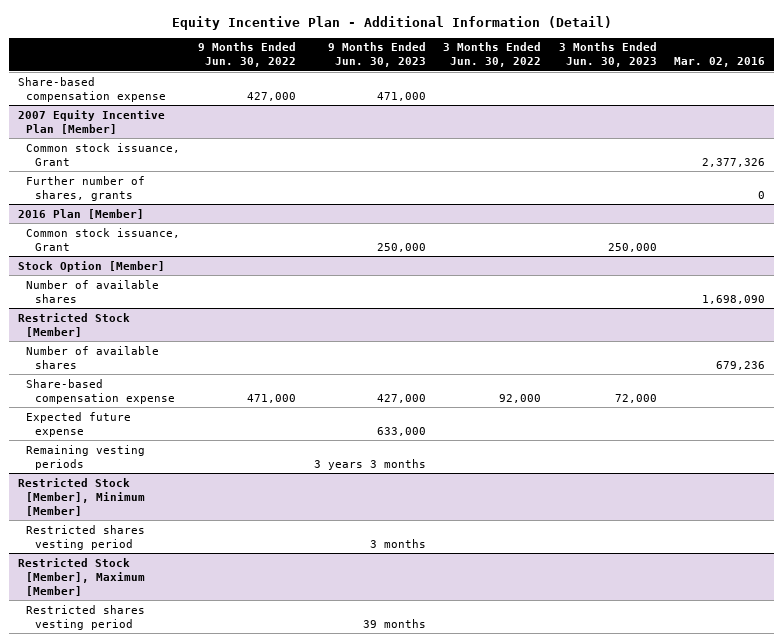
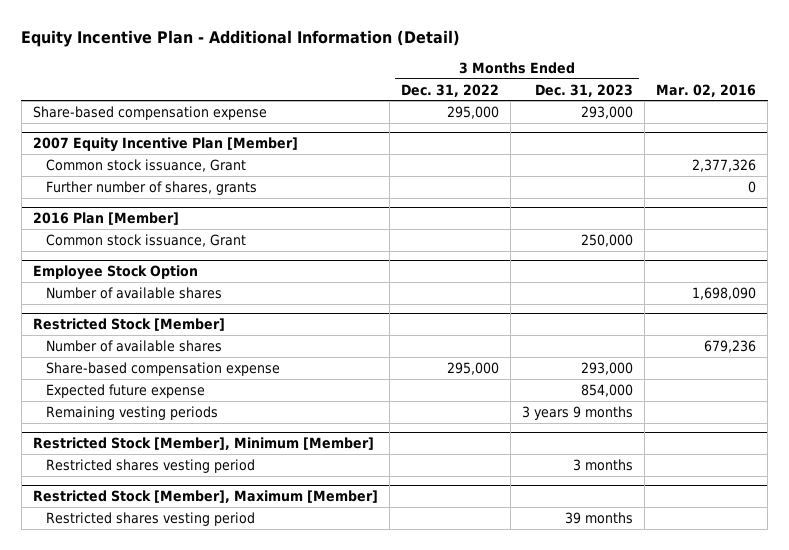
- | 9 Months Ended Jun. 30, 2022 | 9 Months Ended Jun. 30, 2023 | 3 Months Ended Jun. 30, 2022 | 3 Months Ended Jun. 30, 2023 | Mar. 02, 2016
+ | 3 Months Ended Dec. 31, 2022 | 3 Months Ended Dec. 31, 2023 | Mar. 02, 2016
- Stock Option [Member]
+ Employee Stock Option

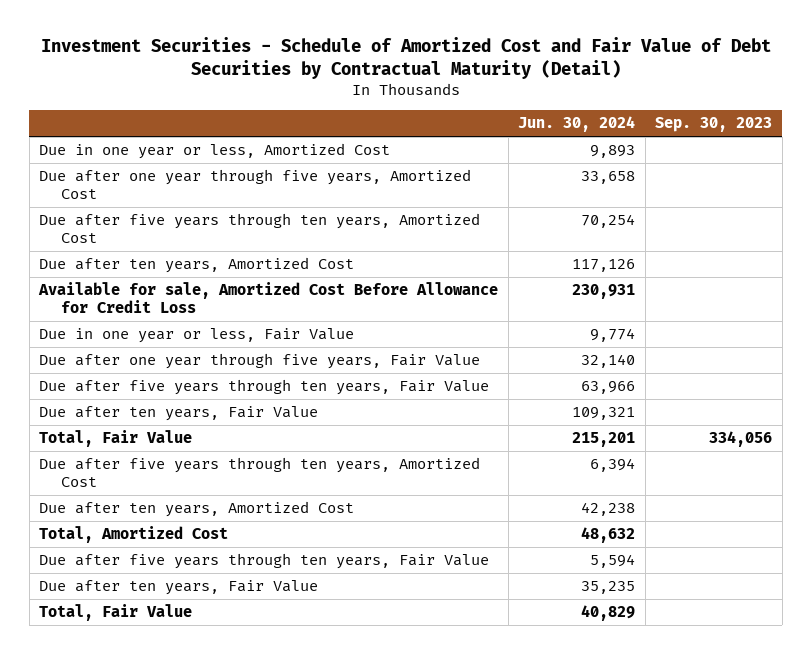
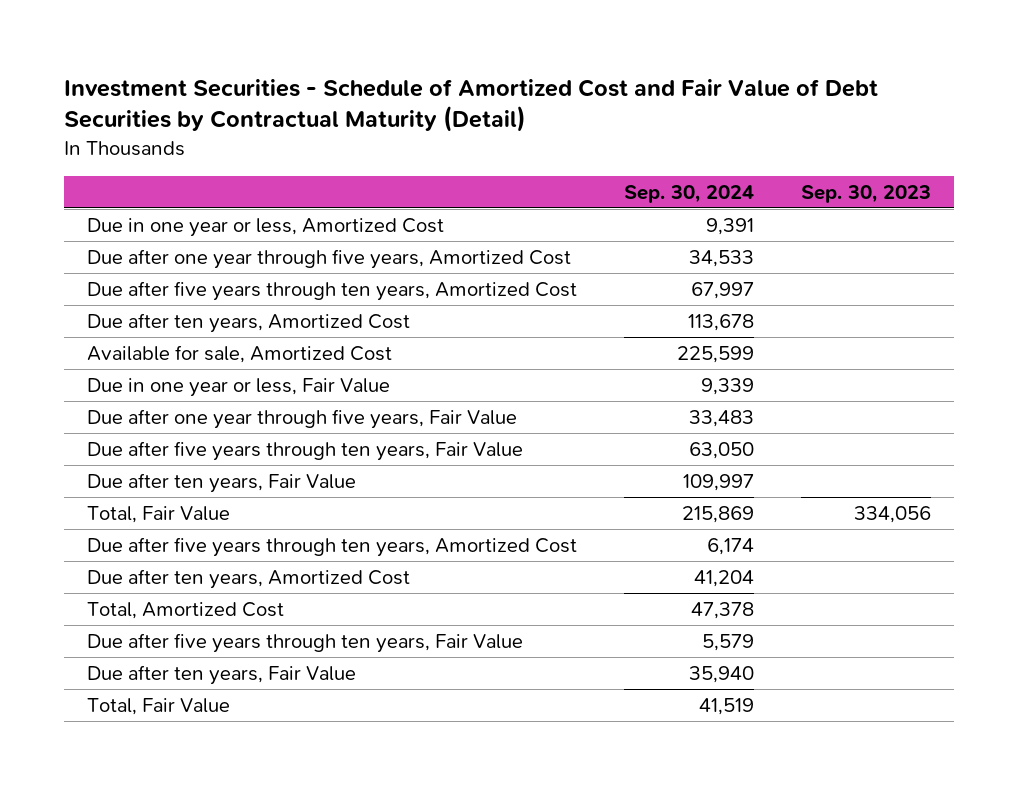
- | Jun. 30, 2024 | Sep. 30, 2023
+ | Sep. 30, 2024 | Sep. 30, 2023
- Available for sale, Amortized Cost Before Allowance for Credit Loss | 230,931 |
+ Available for sale, Amortized Cost | 225,599 |

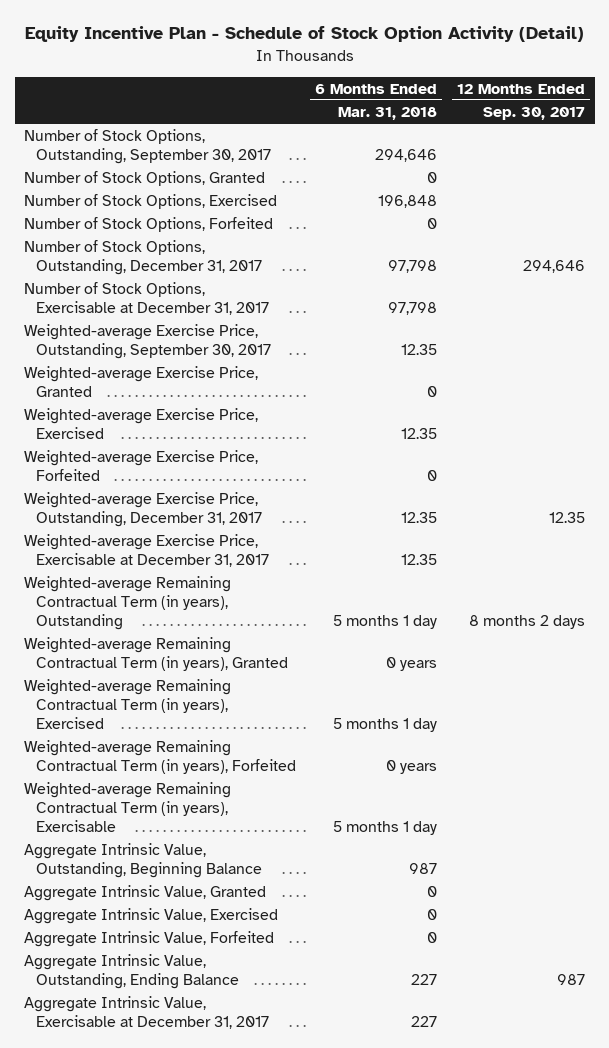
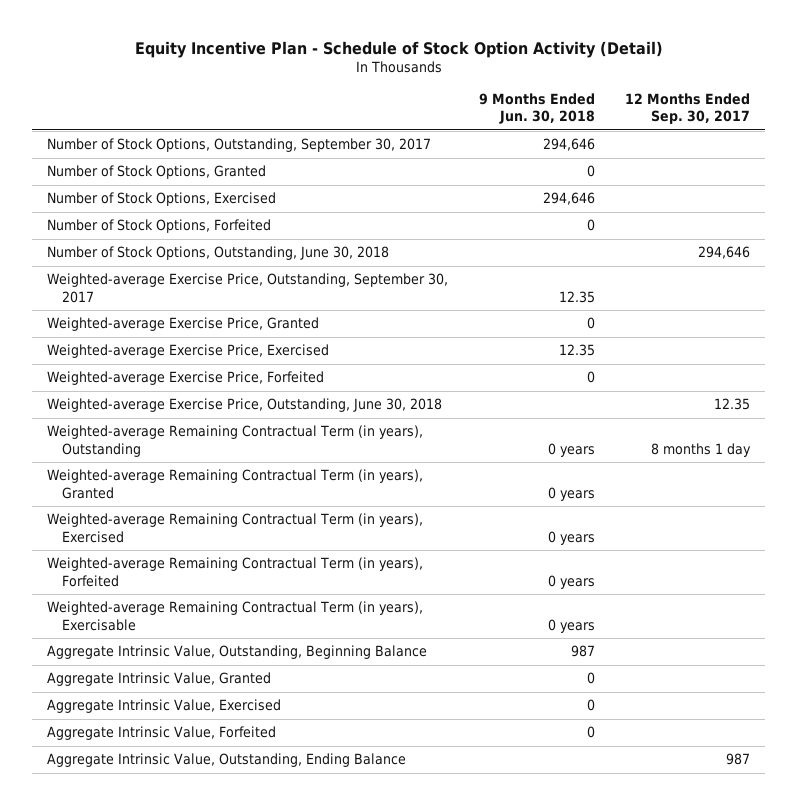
- | 6 Months Ended Mar. 31, 2018 | 12 Months Ended Sep. 30, 2017
+ | 9 Months Ended Jun. 30, 2018 | 12 Months Ended Sep. 30, 2017
- Number of Stock Options, Outstanding, December 31, 2017 | 97,798 | 294,646
- Number of Stock Options, Exercisable at December 31, 2017 | 97,798 |
+ Number of Stock Options, Outstanding, June 30, 2018 | | 294,646
- Weighted-average Exercise Price, Outstanding, December 31, 2017 | 12.35 | 12.35
- Weighted-average Exercise Price, Exercisable at December 31, 2017 | 12.35 |
- Weighted-average Remaining Contractual Term (in years), Outstanding | 5 months 1 day | 8 months 2 days
+ Weighted-average Exercise Price, Outstanding, June 30, 2018 | | 12.35
+ Weighted-average Remaining Contractual Term (in years), Outstanding | 0 years | 8 months 1 day
- Aggregate Intrinsic Value, Exercisable at December 31, 2017 | 227 |

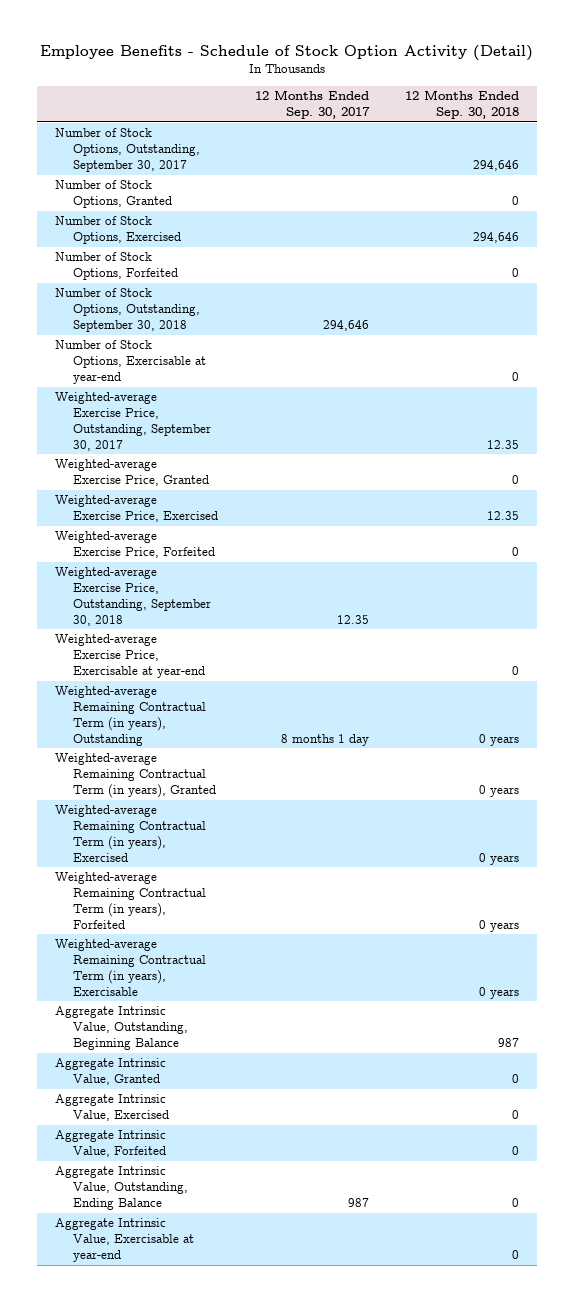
- Equity Incentive Plan - Schedule of Stock Option Activity (Detail)
+ Employee Benefits - Schedule of Stock Option Activity (Detail)
- | 9 Months Ended Jun. 30, 2018 | 12 Months Ended Sep. 30, 2017
+ | 12 Months Ended Sep. 30, 2017 | 12 Months Ended Sep. 30, 2018
- Number of Stock Options, Outstanding, June 30, 2018 | | 294,646
+ Number of Stock Options, Outstanding, September 30, 2018 | 294,646 |
+ Number of Stock Options, Exercisable at year-end | | 0
- Weighted-average Exercise Price, Outstanding, June 30, 2018 | | 12.35
+ Weighted-average Exercise Price, Outstanding, September 30, 2018 | 12.35 |
+ Weighted-average Exercise Price, Exercisable at year-end | | 0
+ Aggregate Intrinsic Value, Exercisable at year-end | | 0

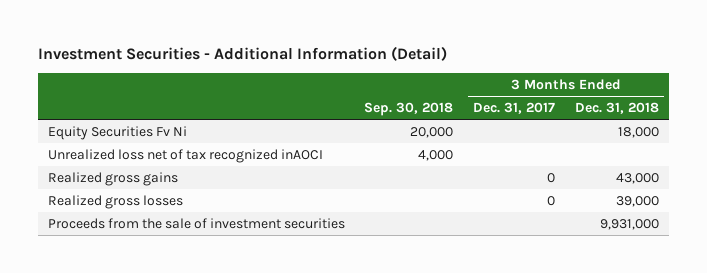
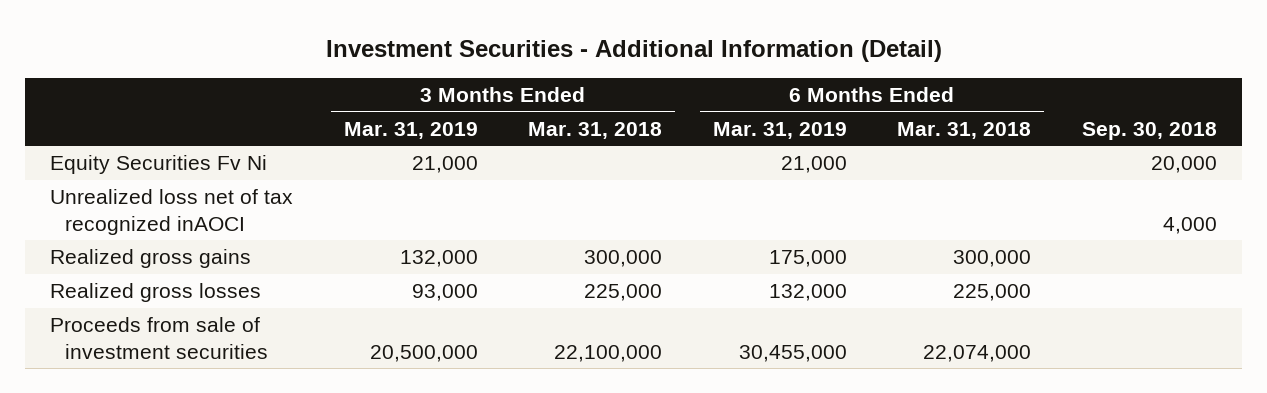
- | Sep. 30, 2018 | 3 Months Ended Dec. 31, 2017 | 3 Months Ended Dec. 31, 2018
+ | 3 Months Ended Mar. 31, 2019 | 3 Months Ended Mar. 31, 2018 | 6 Months Ended Mar. 31, 2019 | 6 Months Ended Mar. 31, 2018 | Sep. 30, 2018
- Proceeds from the sale of investment securities | | | 9,931,000
+ Proceeds from sale of investment securities | 20,500,000 | 22,100,000 | 30,455,000 | 22,074,000 |

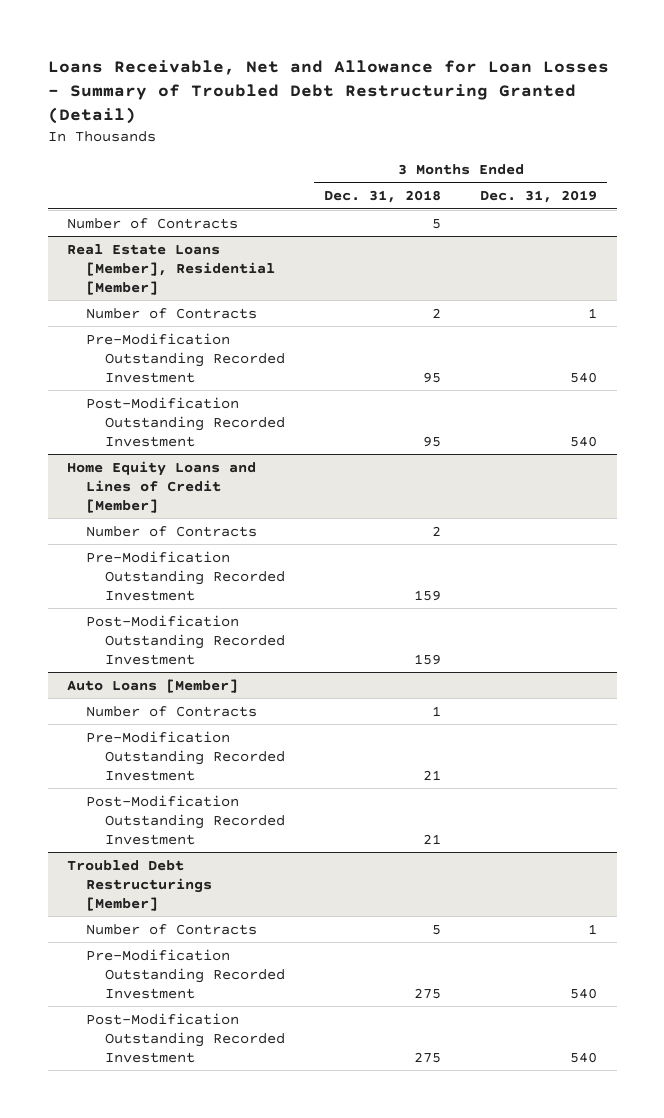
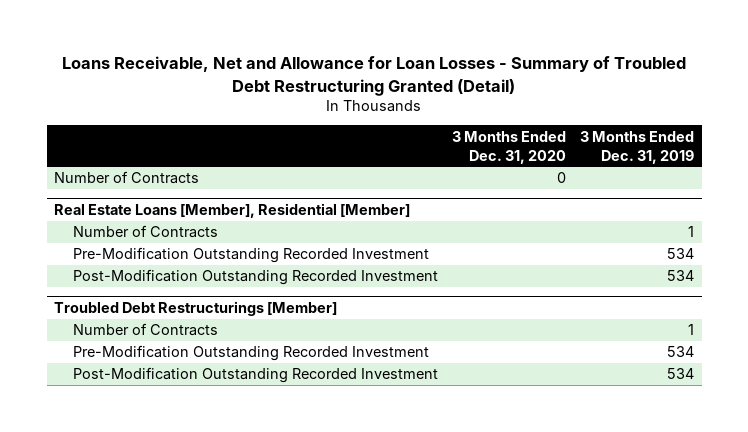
- | 3 Months Ended Dec. 31, 2018 | 3 Months Ended Dec. 31, 2019
+ | 3 Months Ended Dec. 31, 2020 | 3 Months Ended Dec. 31, 2019
@ Real Estate Loans [Member], Residential [Member]
- Pre-Modification Outstanding Recorded Investment | 95 | 540
- Post-Modification Outstanding Recorded Investment | 95 | 540
- Home Equity Loans and Lines of Credit [Member]
- Number of Contracts | 2 |
- Pre-Modification Outstanding Recorded Investment | 159 |
- Post-Modification Outstanding Recorded Investment | 159 |
- Auto Loans [Member]
- Number of Contracts | 1 |
- Pre-Modification Outstanding Recorded Investment | 21 |
- Post-Modification Outstanding Recorded Investment | 21 |
@ Real Estate Loans [Member], Residential [Member]
+ Pre-Modification Outstanding Recorded Investment | | 534
+ Post-Modification Outstanding Recorded Investment | | 534
@ Troubled Debt Restructurings [Member]
- Pre-Modification Outstanding Recorded Investment | 275 | 540
- Post-Modification Outstanding Recorded Investment | 275 | 540
+ Pre-Modification Outstanding Recorded Investment | | 534
+ Post-Modification Outstanding Recorded Investment | | 534

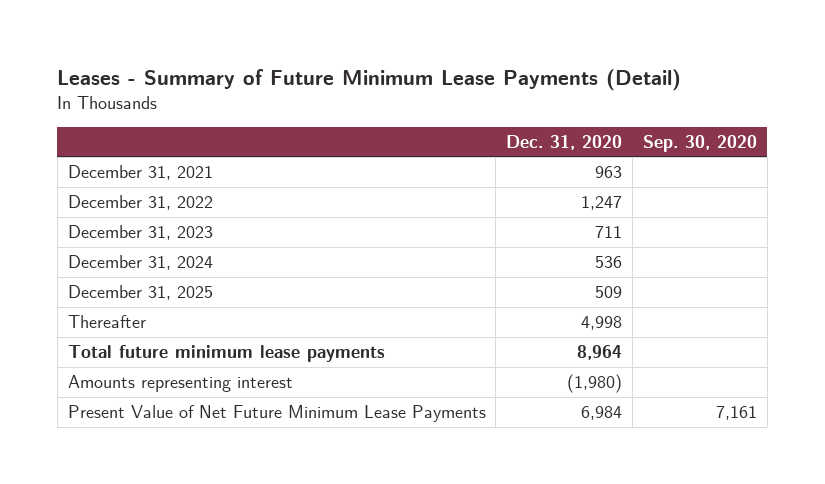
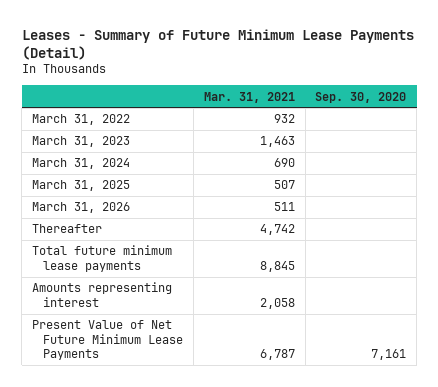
- | Dec. 31, 2020 | Sep. 30, 2020
+ | Mar. 31, 2021 | Sep. 30, 2020
- December 31, 2021 | 963 |
- December 31, 2022 | 1,247 |
- December 31, 2023 | 711 |
- December 31, 2024 | 536 |
- December 31, 2025 | 509 |
+ March 31, 2022 | 932 |
+ March 31, 2023 | 1,463 |
+ March 31, 2024 | 690 |
+ March 31, 2025 | 507 |
+ March 31, 2026 | 511 |

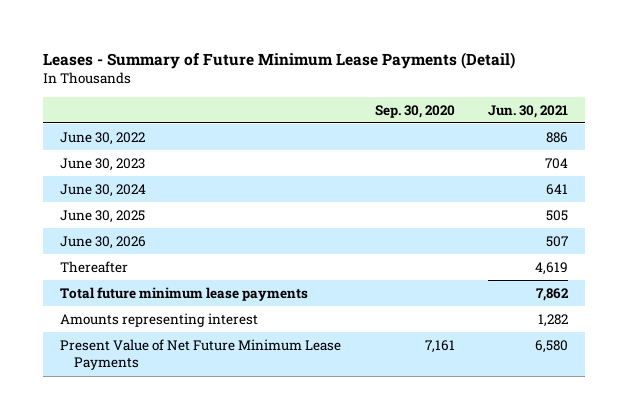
- | Mar. 31, 2021 | Sep. 30, 2020
+ | Sep. 30, 2020 | Jun. 30, 2021
- March 31, 2022 | 932 |
- March 31, 2023 | 1,463 |
- March 31, 2024 | 690 |
- March 31, 2025 | 507 |
- March 31, 2026 | 511 |
+ June 30, 2022 | | 886
+ June 30, 2023 | | 704
+ June 30, 2024 | | 641
+ June 30, 2025 | | 505
+ June 30, 2026 | | 507

